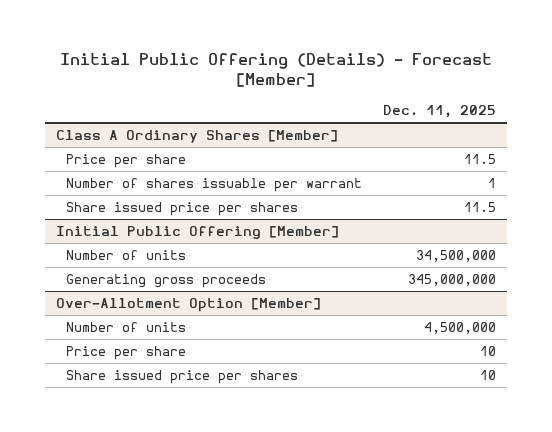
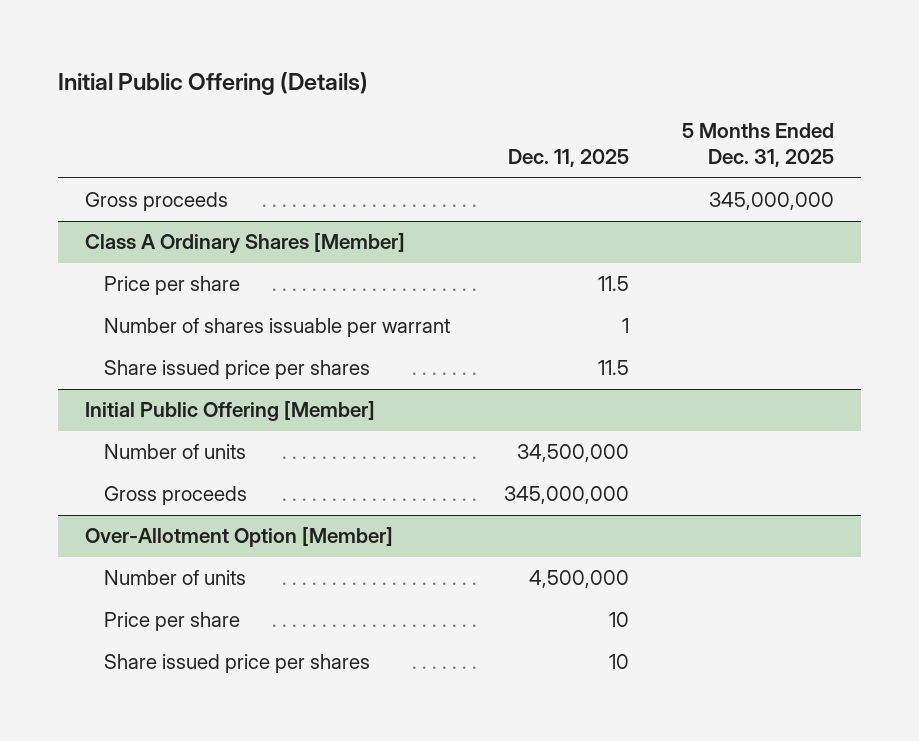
- Initial Public Offering (Details) - Forecast [Member]
+ Initial Public Offering (Details)
- | Dec. 11, 2025
+ | Dec. 11, 2025 | 5 Months Ended Dec. 31, 2025
+ Gross proceeds | | 345,000,000
@ Initial Public Offering [Member]
- Generating gross proceeds | 345,000,000
+ Gross proceeds | 345,000,000 |

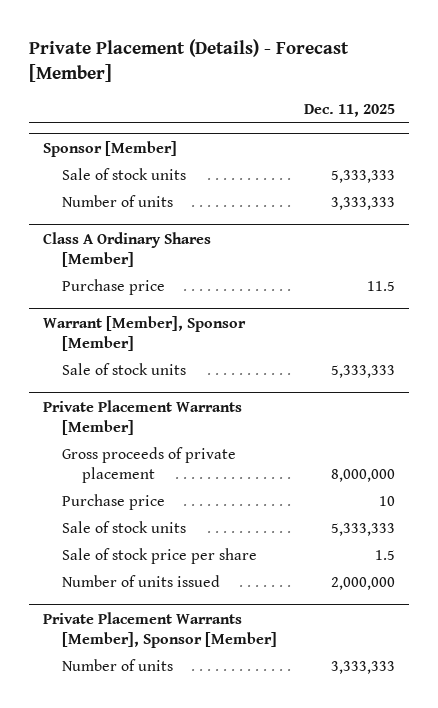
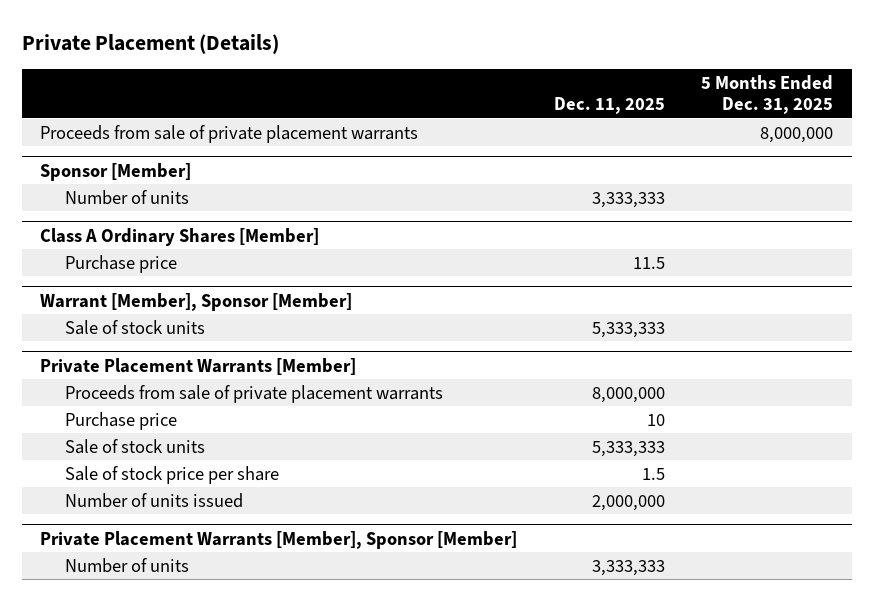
- Private Placement (Details) - Forecast [Member]
+ Private Placement (Details)
- | Dec. 11, 2025
+ | Dec. 11, 2025 | 5 Months Ended Dec. 31, 2025
+ Proceeds from sale of private placement warrants | | 8,000,000
@ Sponsor [Member]
- Sale of stock units | 5,333,333
@ Private Placement Warrants [Member]
- Gross proceeds of private placement | 8,000,000
+ Proceeds from sale of private placement warrants | 8,000,000 |

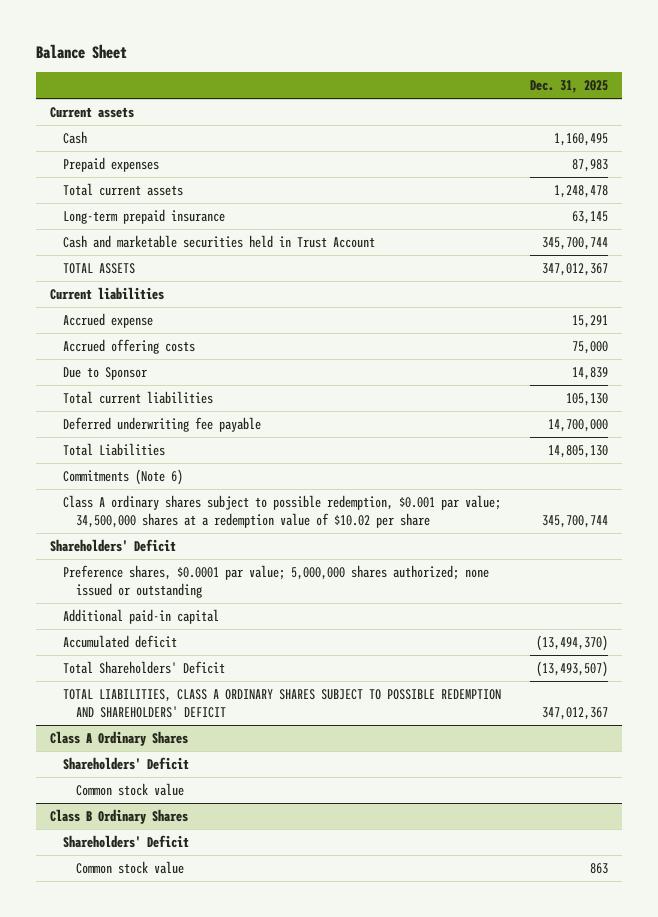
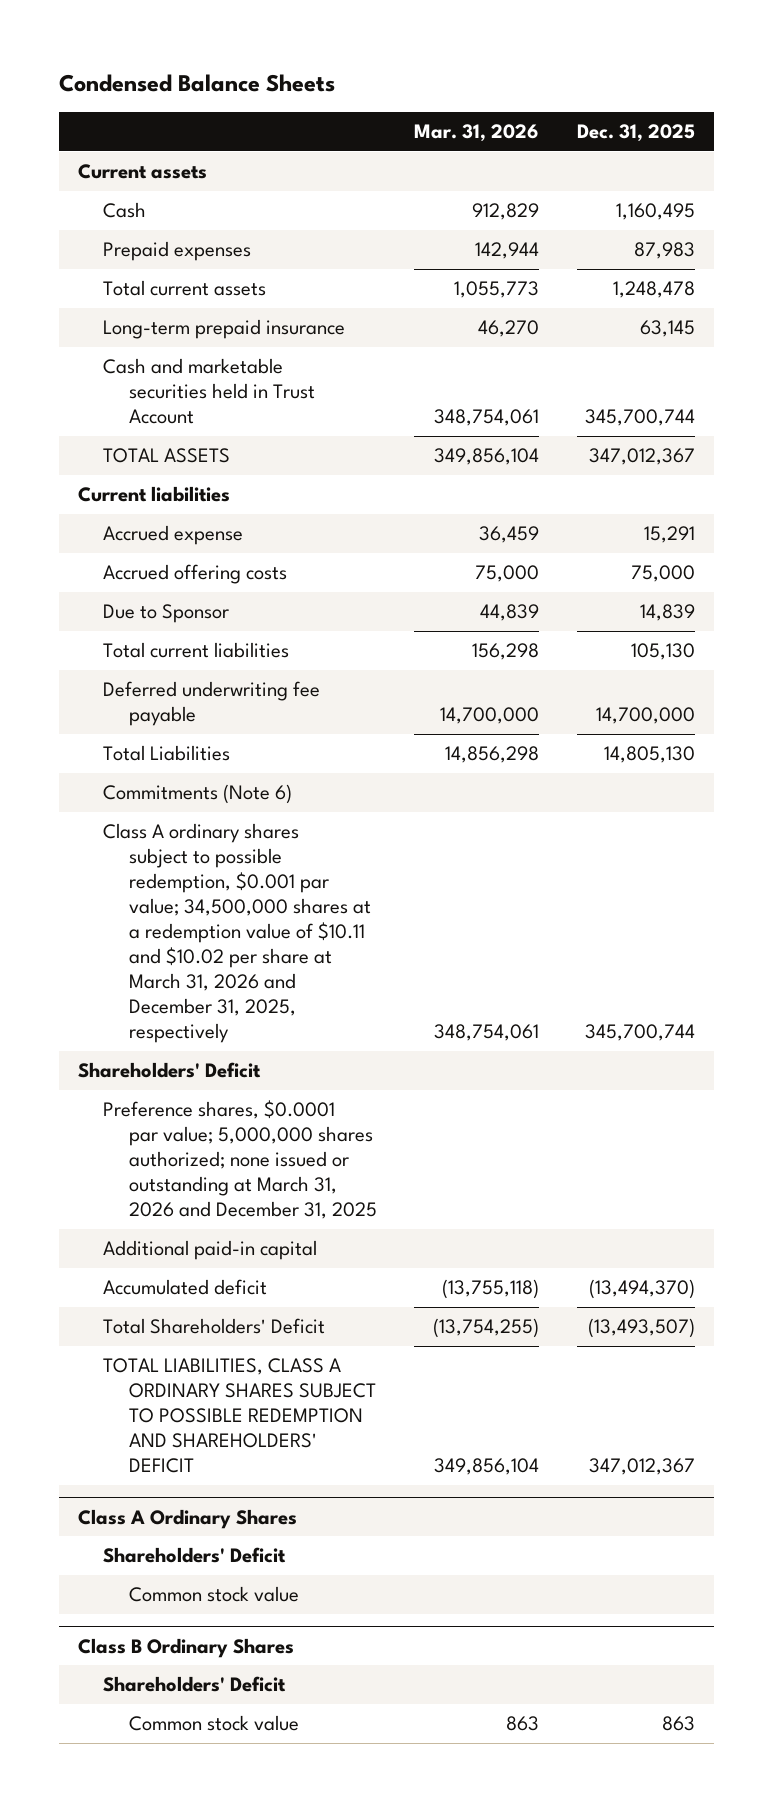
- Balance Sheet
+ Condensed Balance Sheets
- | Dec. 31, 2025
+ | Mar. 31, 2026 | Dec. 31, 2025
- Class A ordinary shares subject to possible redemption, $0.001 par value; 34,500,000 shares at a redemption value of $10.02 per share | 345,700,744
+ Class A ordinary shares subject to possible redemption, $0.001 par value; 34,500,000 shares at a redemption value of $10.11 and $10.02 per share at March 31, 2026 and December 31, 2025, respectively | 348,754,061 | 345,700,744
- Preference shares, $0.0001 par value; 5,000,000 shares authorized; none issued or outstanding
+ Preference shares, $0.0001 par value; 5,000,000 shares authorized; none issued or outstanding at March 31, 2026 and December 31, 2025

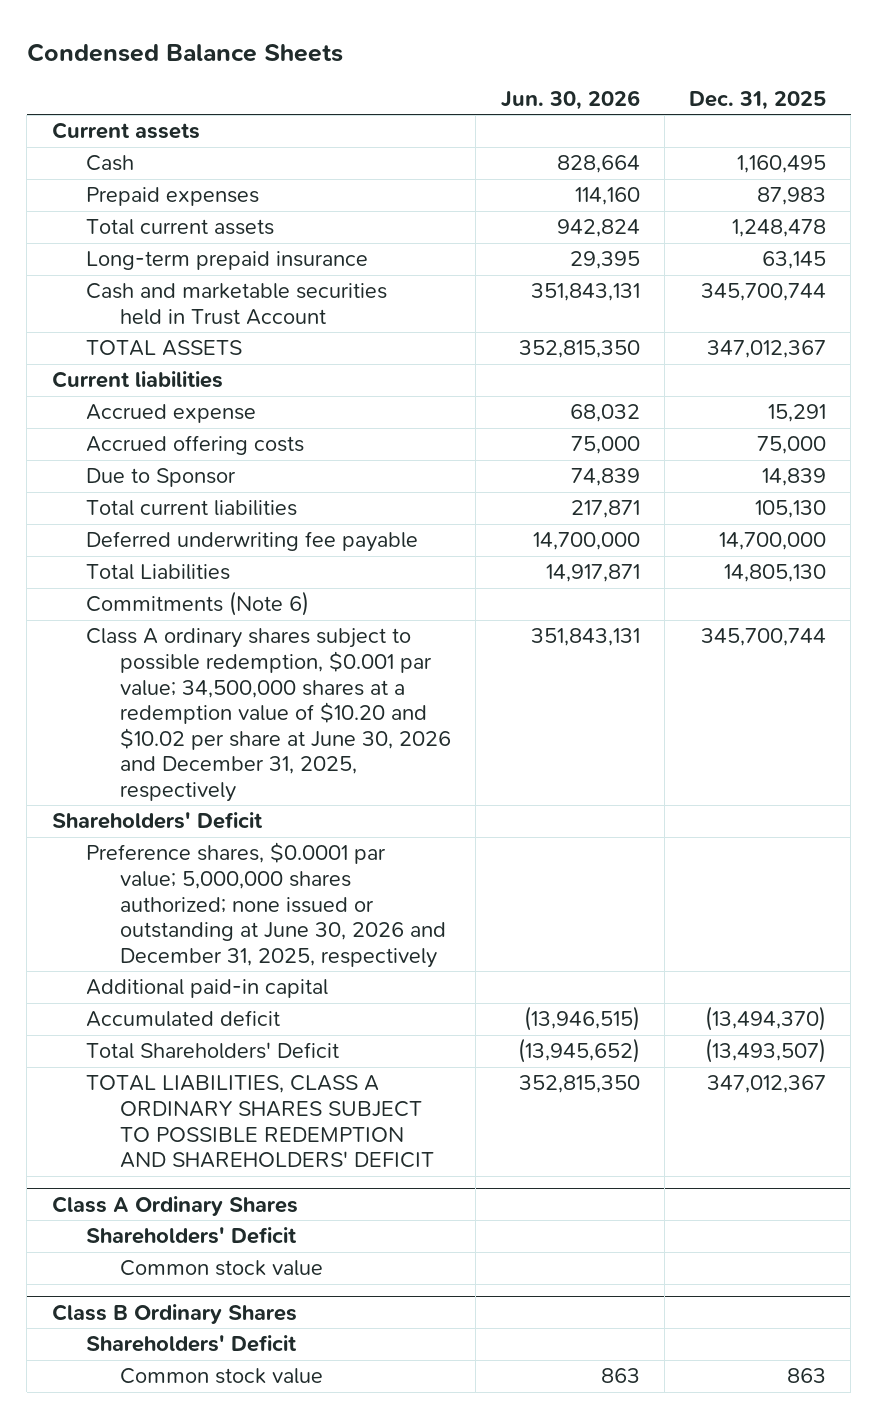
- | Mar. 31, 2026 | Dec. 31, 2025
+ | Jun. 30, 2026 | Dec. 31, 2025
- Class A ordinary shares subject to possible redemption, $0.001 par value; 34,500,000 shares at a redemption value of $10.11 and $10.02 per share at March 31, 2026 and December 31, 2025, respectively | 348,754,061 | 345,700,744
+ Class A ordinary shares subject to possible redemption, $0.001 par value; 34,500,000 shares at a redemption value of $10.20 and $10.02 per share at June 30, 2026 and December 31, 2025, respectively | 351,843,131 | 345,700,744
- Preference shares, $0.0001 par value; 5,000,000 shares authorized; none issued or outstanding at March 31, 2026 and December 31, 2025
+ Preference shares, $0.0001 par value; 5,000,000 shares authorized; none issued or outstanding at June 30, 2026 and December 31, 2025, respectively

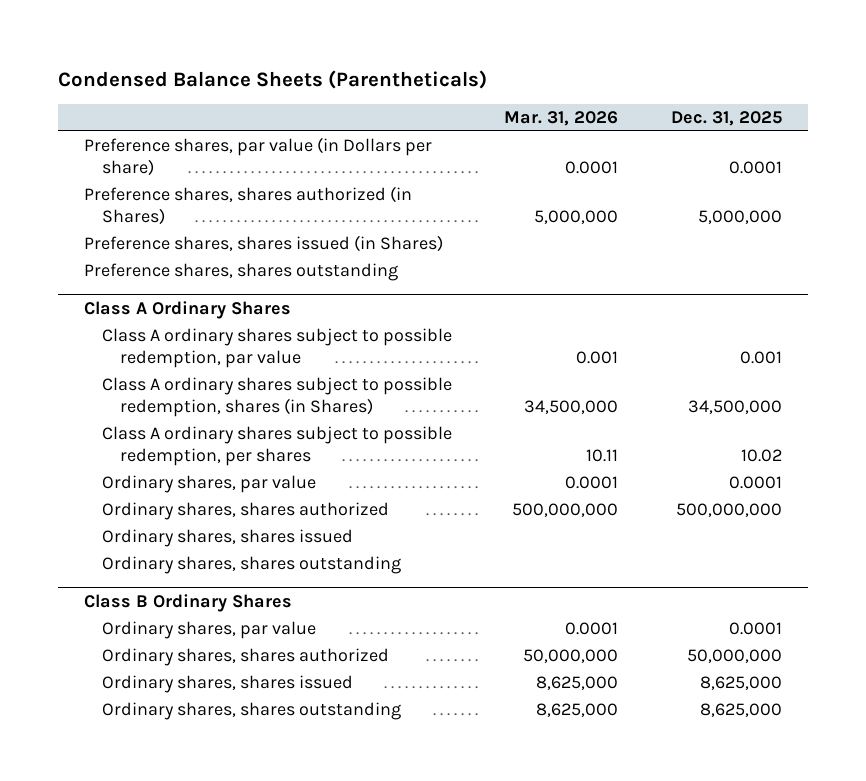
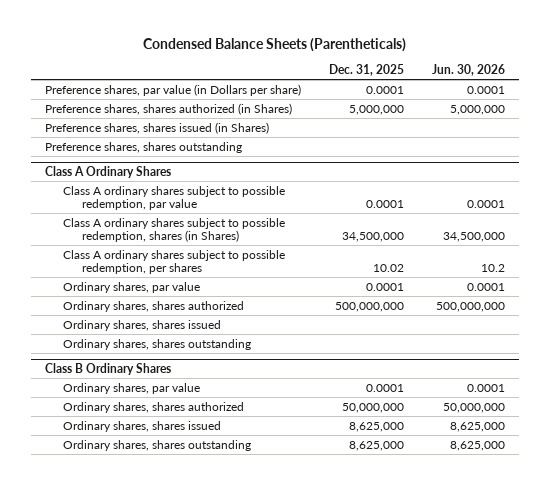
- | Mar. 31, 2026 | Dec. 31, 2025
+ | Dec. 31, 2025 | Jun. 30, 2026
@ Class A Ordinary Shares
- Class A ordinary shares subject to possible redemption, par value | 0.001 | 0.001
+ Class A ordinary shares subject to possible redemption, par value | 0.0001 | 0.0001

